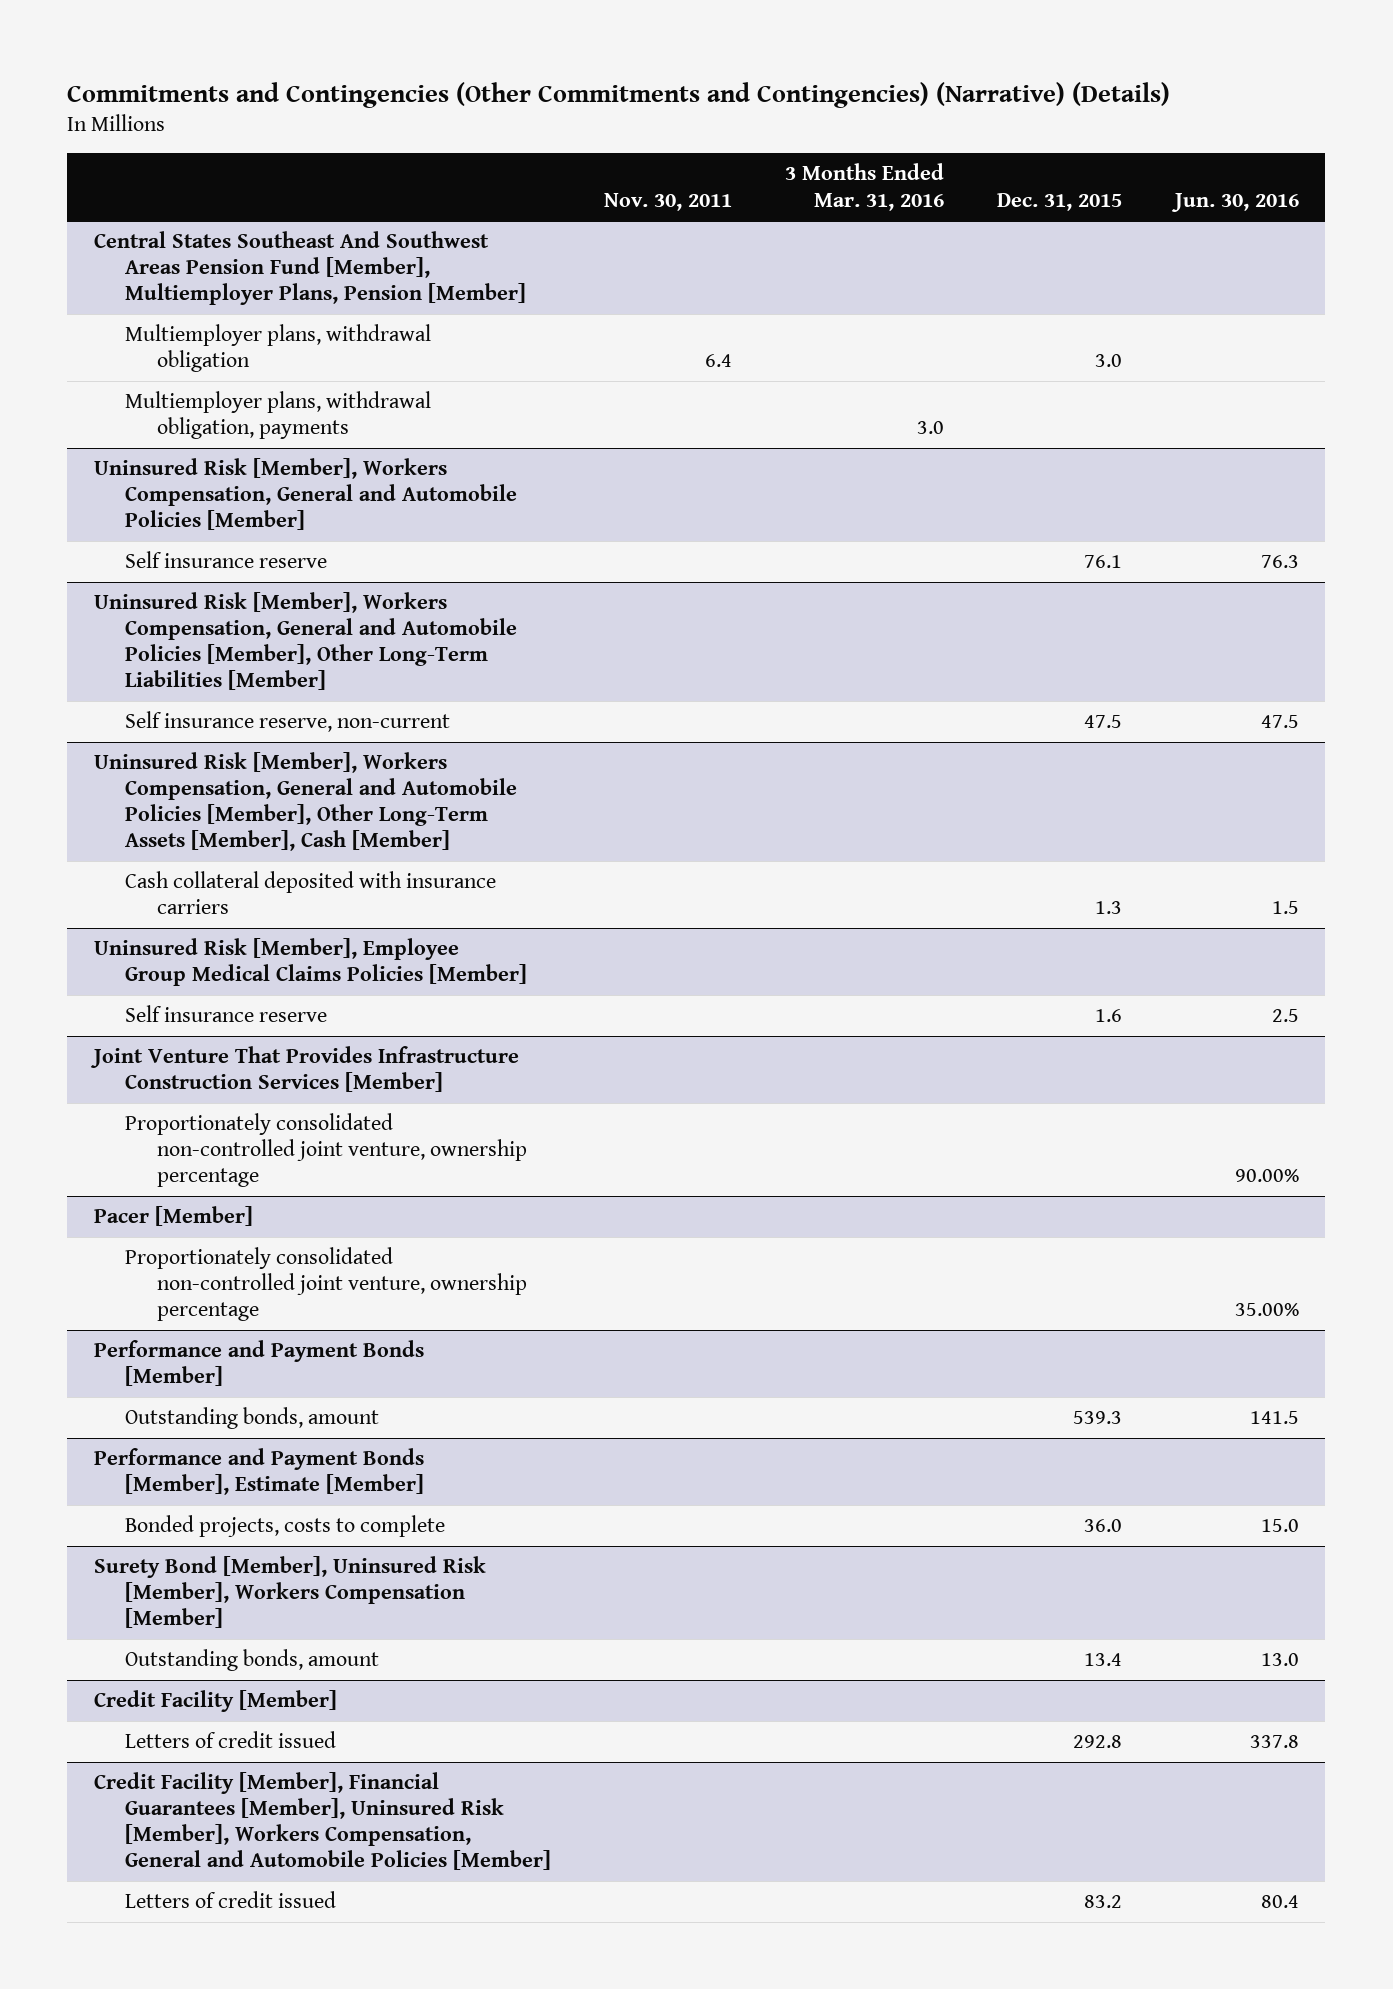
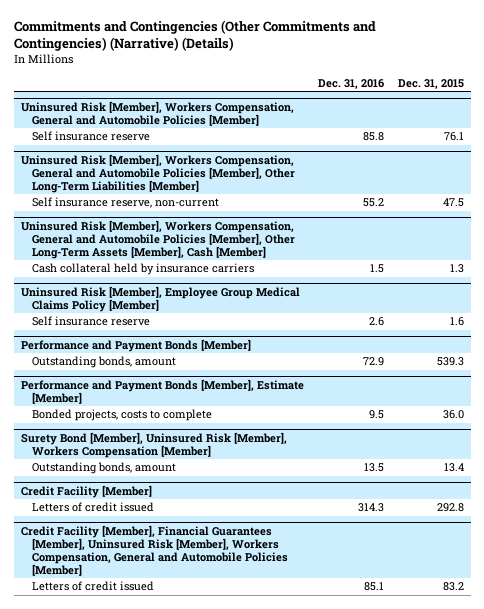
- | Nov. 30, 2011 | 3 Months Ended Mar. 31, 2016 | Dec. 31, 2015 | Jun. 30, 2016
+ | Dec. 31, 2016 | Dec. 31, 2015
- Central States Southeast And Southwest Areas Pension Fund [Member], Multiemployer Plans, Pension [Member]
- Multiemployer plans, withdrawal obligation | 6.4 | | 3.0 |
- Multiemployer plans, withdrawal obligation, payments | | 3.0 | |
@ Uninsured Risk [Member], Workers Compensation, General and Automobile Policies [Member], Other Long-Term Assets [Member], Cash [Member]
- Cash collateral deposited with insurance carriers | | | 1.3 | 1.5
- Uninsured Risk [Member], Employee Group Medical Claims Policies [Member]
@ Uninsured Risk [Member], Workers Compensation, General and Automobile Policies [Member], Other Long-Term Assets [Member], Cash [Member]
+ Cash collateral held by insurance carriers | 1.5 | 1.3
+ Uninsured Risk [Member], Employee Group Medical Claims Policy [Member]
- Joint Venture That Provides Infrastructure Construction Services [Member]
- Proportionately consolidated non-controlled joint venture, ownership percentage | | | | 90.00%
- Pacer [Member]
- Proportionately consolidated non-controlled joint venture, ownership percentage | | | | 35.00%

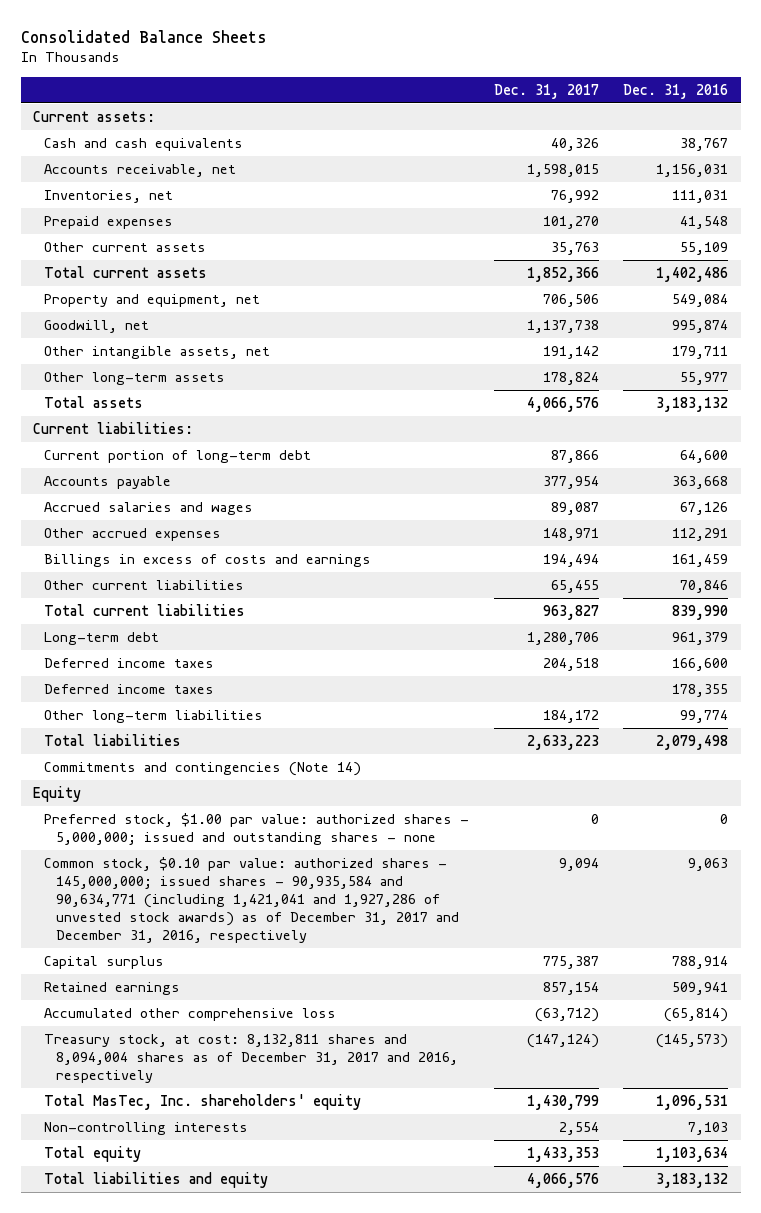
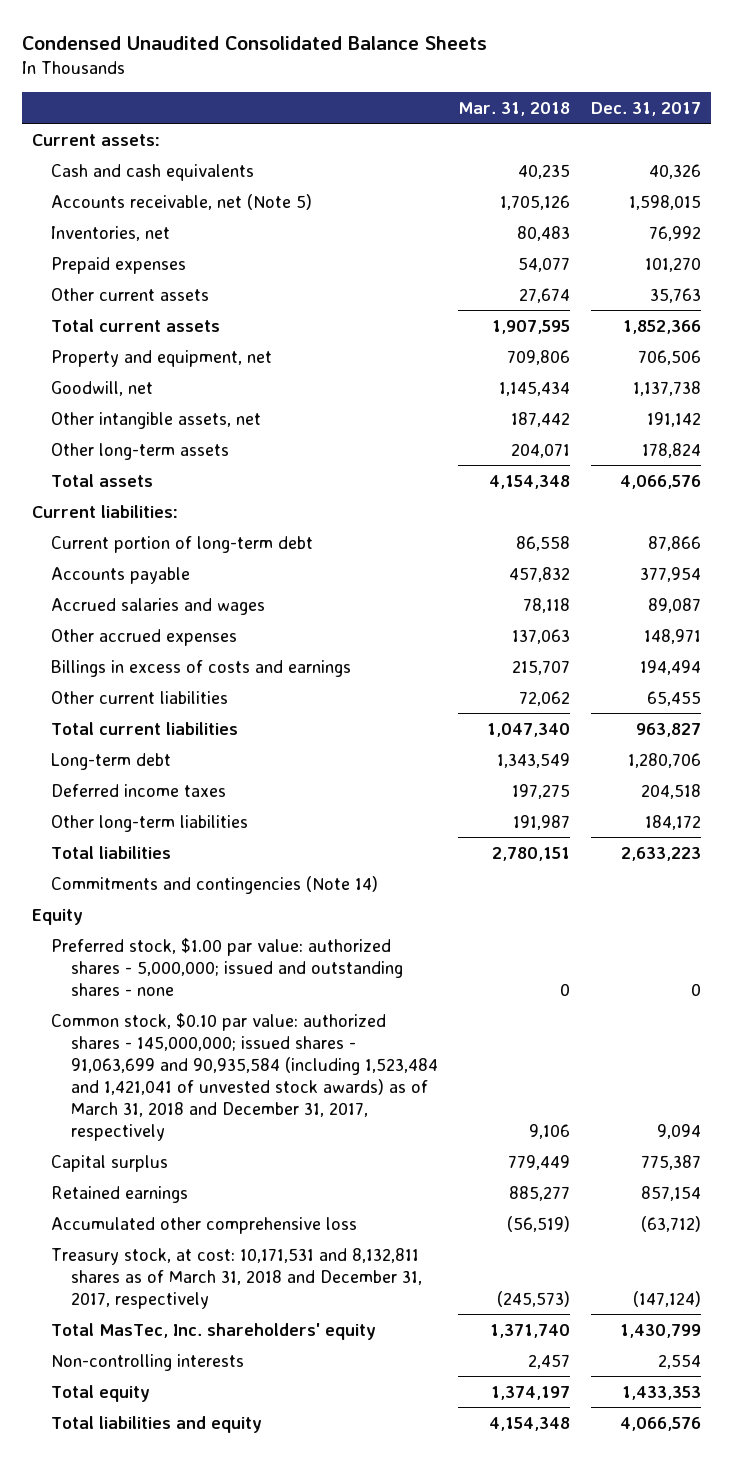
- Consolidated Balance Sheets
+ Condensed Unaudited Consolidated Balance Sheets
- | Dec. 31, 2017 | Dec. 31, 2016
+ | Mar. 31, 2018 | Dec. 31, 2017
- Accounts receivable, net | 1,598,015 | 1,156,031
+ Accounts receivable, net (Note 5) | 1,705,126 | 1,598,015
- Deferred income taxes | | 178,355
- Common stock, $0.10 par value: authorized shares - 145,000,000; issued shares - 90,935,584 and 90,634,771 (including 1,421,041 and 1,927,286 of unvested stock awards) as of December 31, 2017 and December 31, 2016, respectively | 9,094 | 9,063
+ Common stock, $0.10 par value: authorized shares - 145,000,000; issued shares - 91,063,699 and 90,935,584 (including 1,523,484 and 1,421,041 of unvested stock awards) as of March 31, 2018 and December 31, 2017, respectively | 9,106 | 9,094
- Treasury stock, at cost: 8,132,811 shares and 8,094,004 shares as of December 31, 2017 and 2016, respectively | (147,124) | (145,573)
+ Treasury stock, at cost: 10,171,531 and 8,132,811 shares as of March 31, 2018 and December 31, 2017, respectively | (245,573) | (147,124)

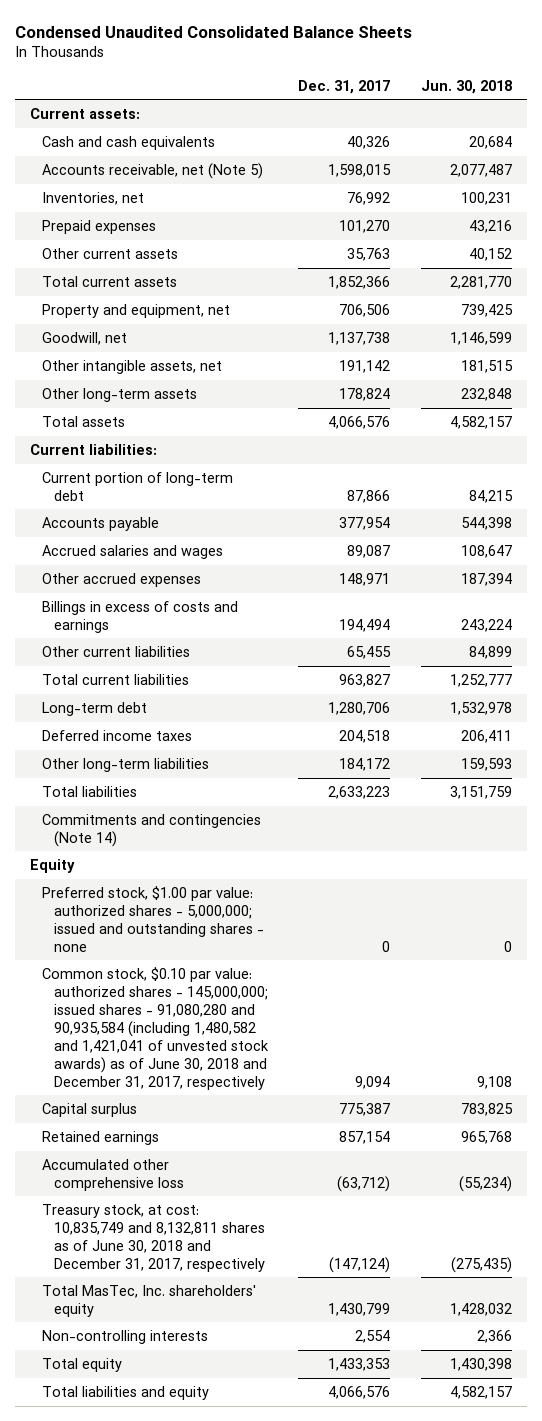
- | Mar. 31, 2018 | Dec. 31, 2017
+ | Dec. 31, 2017 | Jun. 30, 2018
- Common stock, $0.10 par value: authorized shares - 145,000,000; issued shares - 91,063,699 and 90,935,584 (including 1,523,484 and 1,421,041 of unvested stock awards) as of March 31, 2018 and December 31, 2017, respectively | 9,106 | 9,094
+ Common stock, $0.10 par value: authorized shares - 145,000,000; issued shares - 91,080,280 and 90,935,584 (including 1,480,582 and 1,421,041 of unvested stock awards) as of June 30, 2018 and December 31, 2017, respectively | 9,094 | 9,108
- Treasury stock, at cost: 10,171,531 and 8,132,811 shares as of March 31, 2018 and December 31, 2017, respectively | (245,573) | (147,124)
+ Treasury stock, at cost: 10,835,749 and 8,132,811 shares as of June 30, 2018 and December 31, 2017, respectively | (147,124) | (275,435)

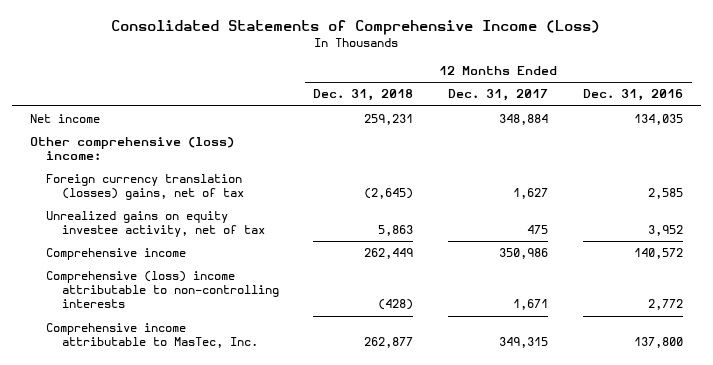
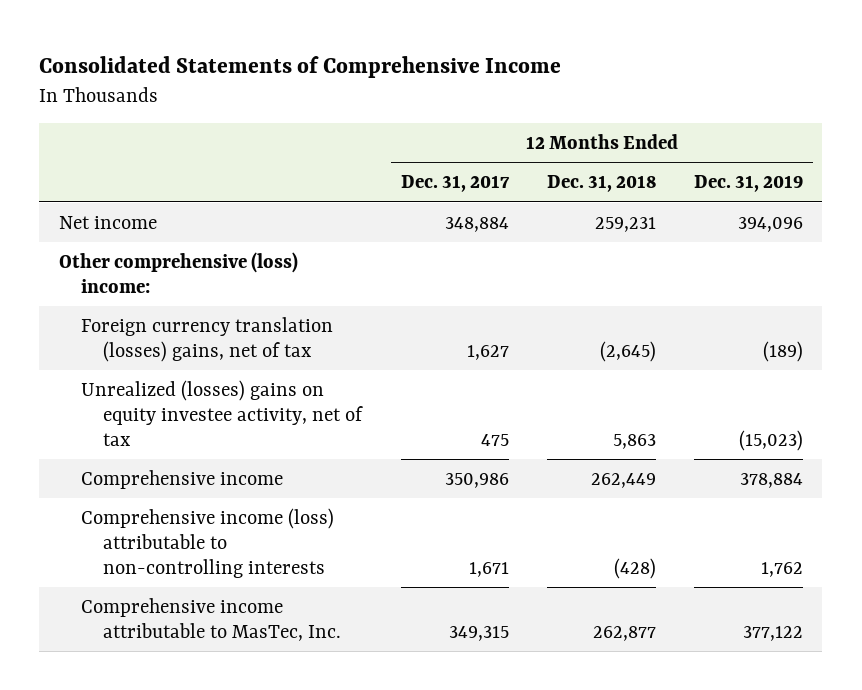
- Consolidated Statements of Comprehensive Income (Loss)
+ Consolidated Statements of Comprehensive Income
- | 12 Months Ended Dec. 31, 2018 | 12 Months Ended Dec. 31, 2017 | 12 Months Ended Dec. 31, 2016
+ | 12 Months Ended Dec. 31, 2017 | 12 Months Ended Dec. 31, 2018 | 12 Months Ended Dec. 31, 2019
- Unrealized gains on equity investee activity, net of tax | 5,863 | 475 | 3,952
+ Unrealized (losses) gains on equity investee activity, net of tax | 475 | 5,863 | (15,023)
- Comprehensive (loss) income attributable to non-controlling interests | (428) | 1,671 | 2,772
+ Comprehensive income (loss) attributable to non-controlling interests | 1,671 | (428) | 1,762

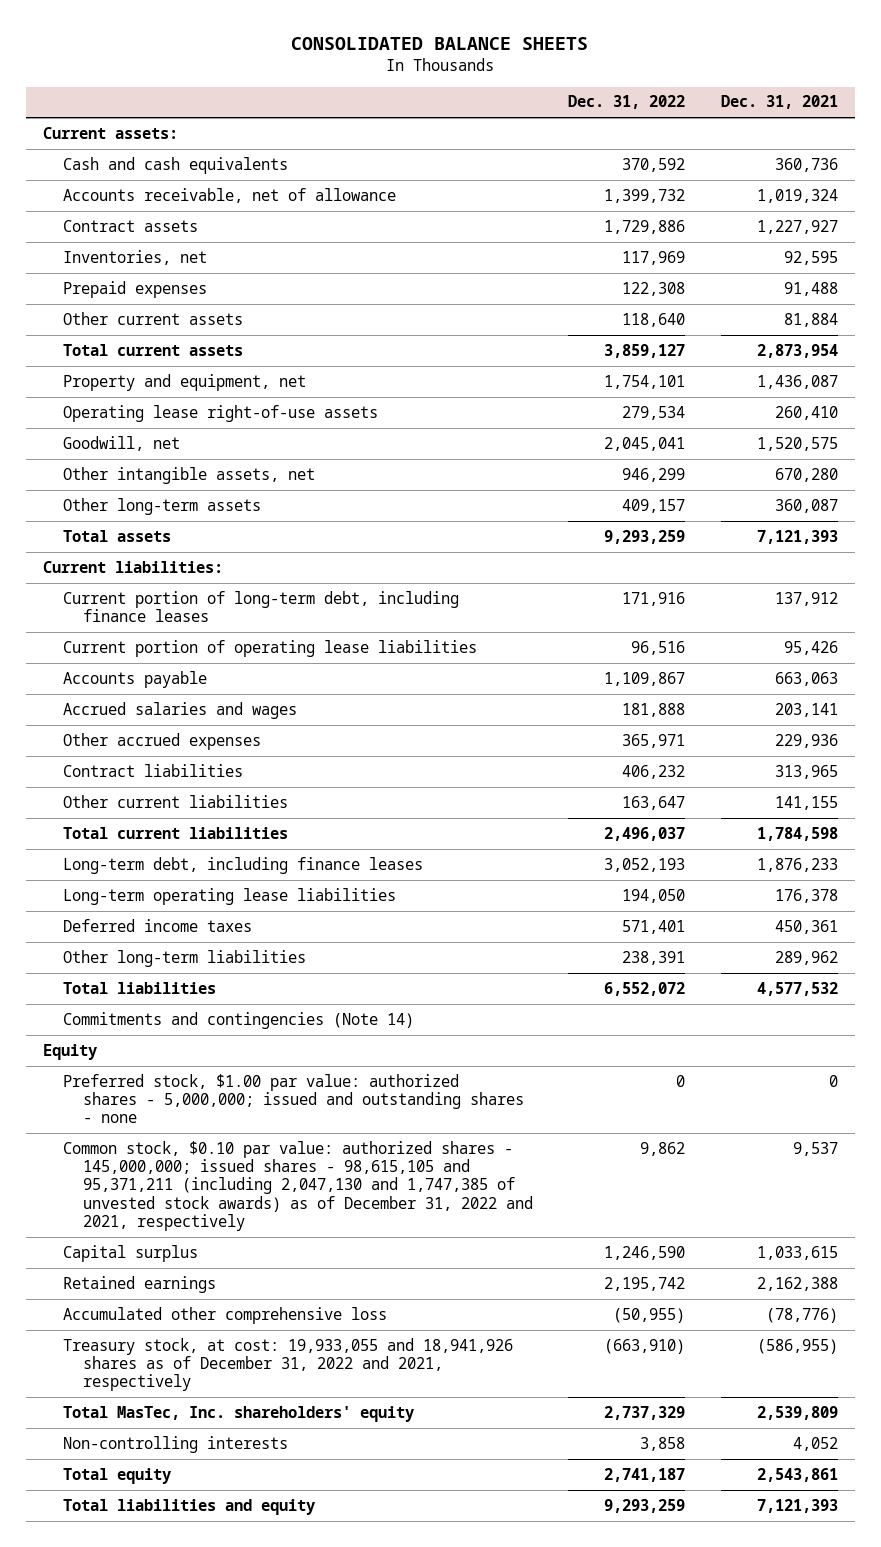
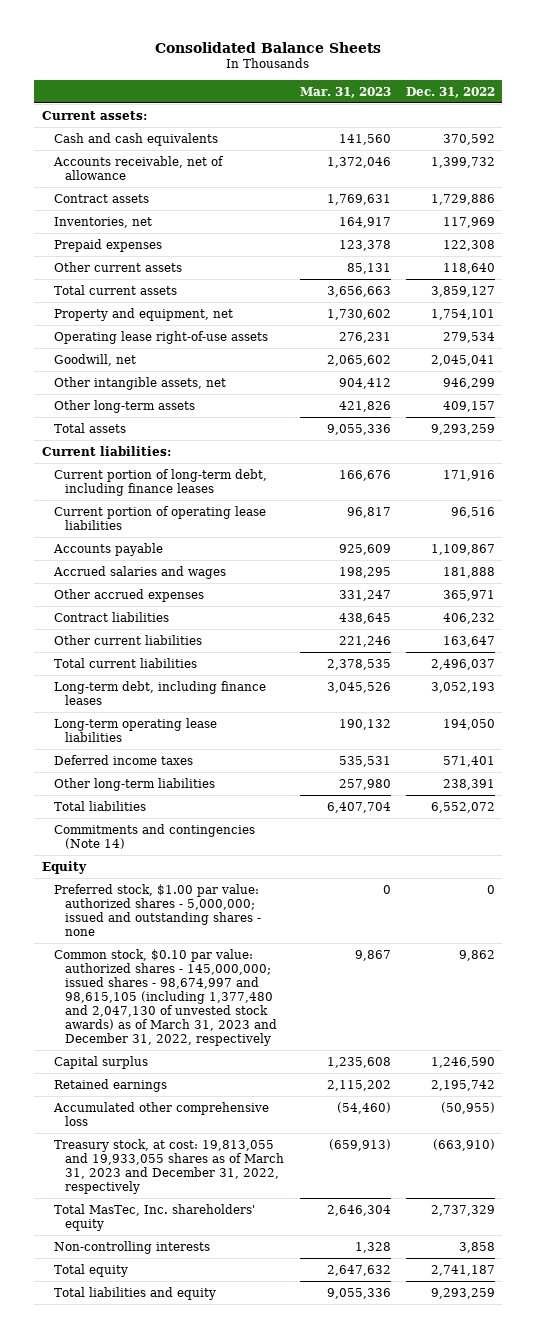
- CONSOLIDATED BALANCE SHEETS
+ Consolidated Balance Sheets
- | Dec. 31, 2022 | Dec. 31, 2021
+ | Mar. 31, 2023 | Dec. 31, 2022
- Common stock, $0.10 par value: authorized shares - 145,000,000; issued shares - 98,615,105 and 95,371,211 (including 2,047,130 and 1,747,385 of unvested stock awards) as of December 31, 2022 and 2021, respectively | 9,862 | 9,537
+ Common stock, $0.10 par value: authorized shares - 145,000,000; issued shares - 98,674,997 and 98,615,105 (including 1,377,480 and 2,047,130 of unvested stock awards) as of March 31, 2023 and December 31, 2022, respectively | 9,867 | 9,862
- Treasury stock, at cost: 19,933,055 and 18,941,926 shares as of December 31, 2022 and 2021, respectively | (663,910) | (586,955)
+ Treasury stock, at cost: 19,813,055 and 19,933,055 shares as of March 31, 2023 and December 31, 2022, respectively | (659,913) | (663,910)

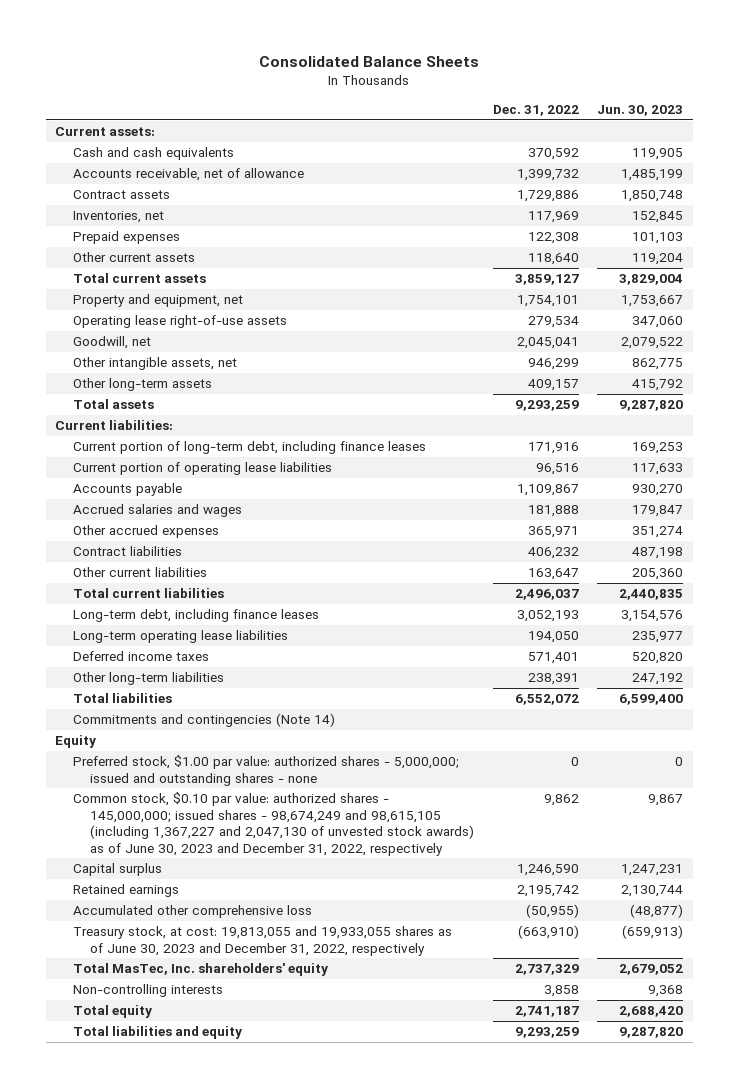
- | Mar. 31, 2023 | Dec. 31, 2022
+ | Dec. 31, 2022 | Jun. 30, 2023
- Common stock, $0.10 par value: authorized shares - 145,000,000; issued shares - 98,674,997 and 98,615,105 (including 1,377,480 and 2,047,130 of unvested stock awards) as of March 31, 2023 and December 31, 2022, respectively | 9,867 | 9,862
+ Common stock, $0.10 par value: authorized shares - 145,000,000; issued shares - 98,674,249 and 98,615,105 (including 1,367,227 and 2,047,130 of unvested stock awards) as of June 30, 2023 and December 31, 2022, respectively | 9,862 | 9,867
- Treasury stock, at cost: 19,813,055 and 19,933,055 shares as of March 31, 2023 and December 31, 2022, respectively | (659,913) | (663,910)
+ Treasury stock, at cost: 19,813,055 and 19,933,055 shares as of June 30, 2023 and December 31, 2022, respectively | (663,910) | (659,913)

